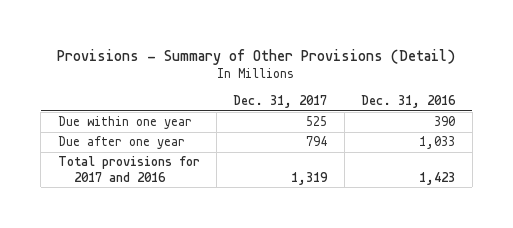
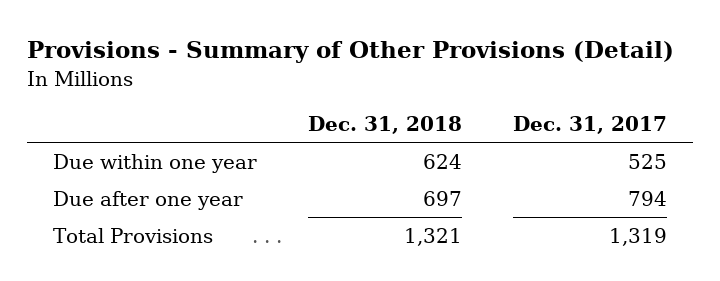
- | Dec. 31, 2017 | Dec. 31, 2016
+ | Dec. 31, 2018 | Dec. 31, 2017
- Total provisions for 2017 and 2016 | 1,319 | 1,423
+ Total Provisions | 1,321 | 1,319

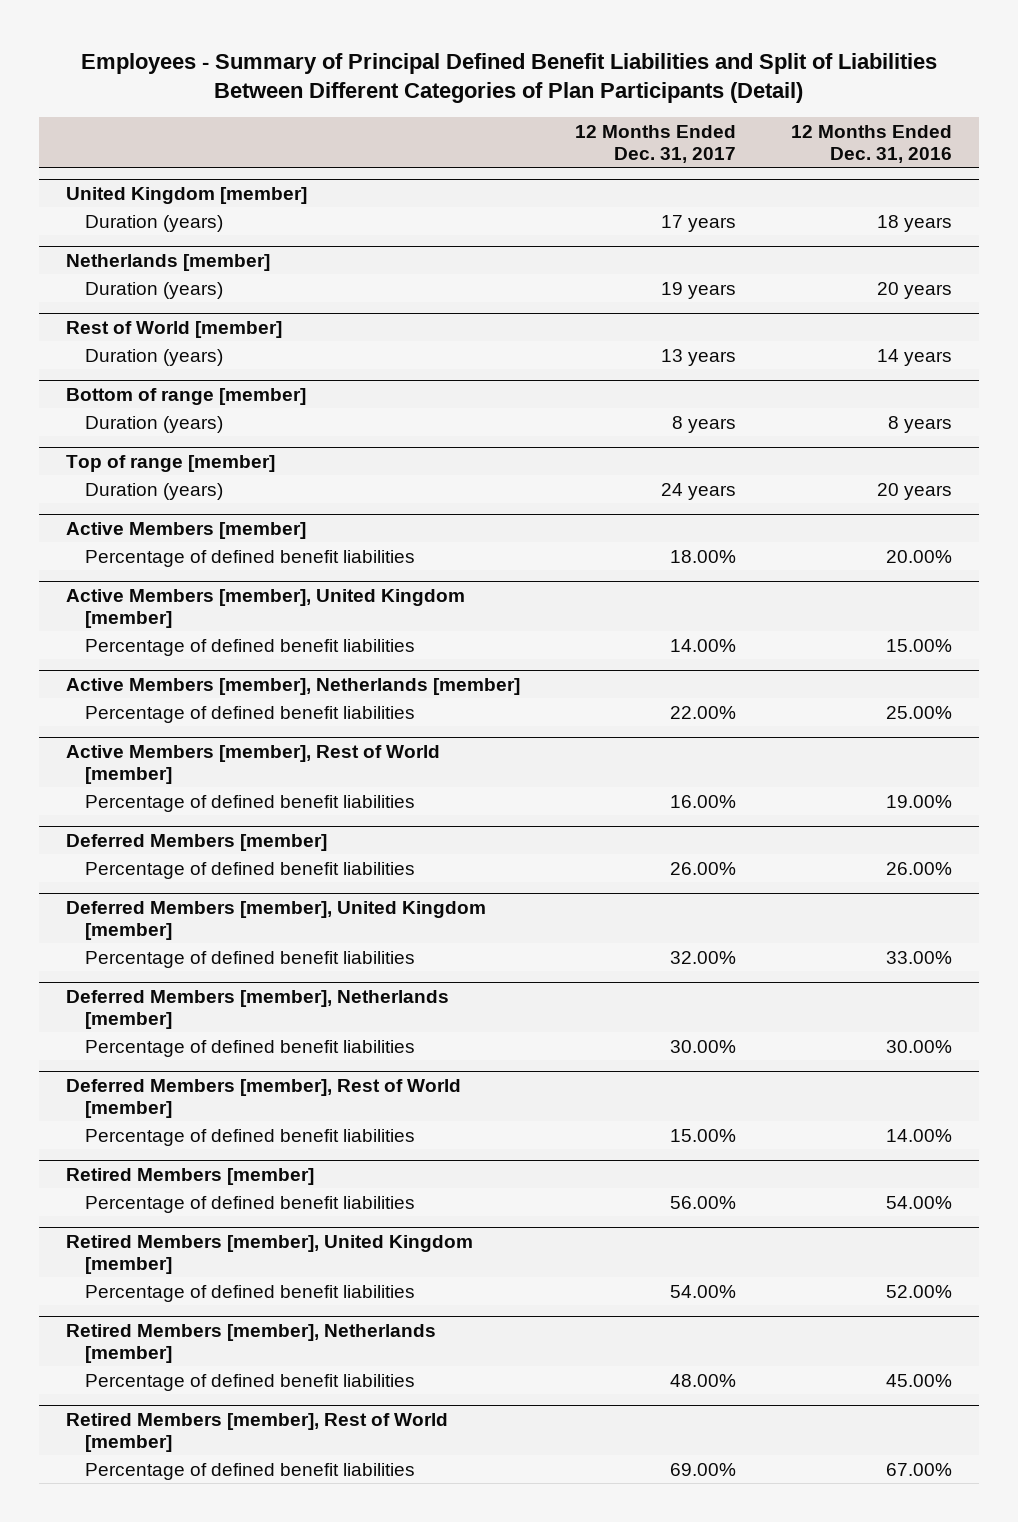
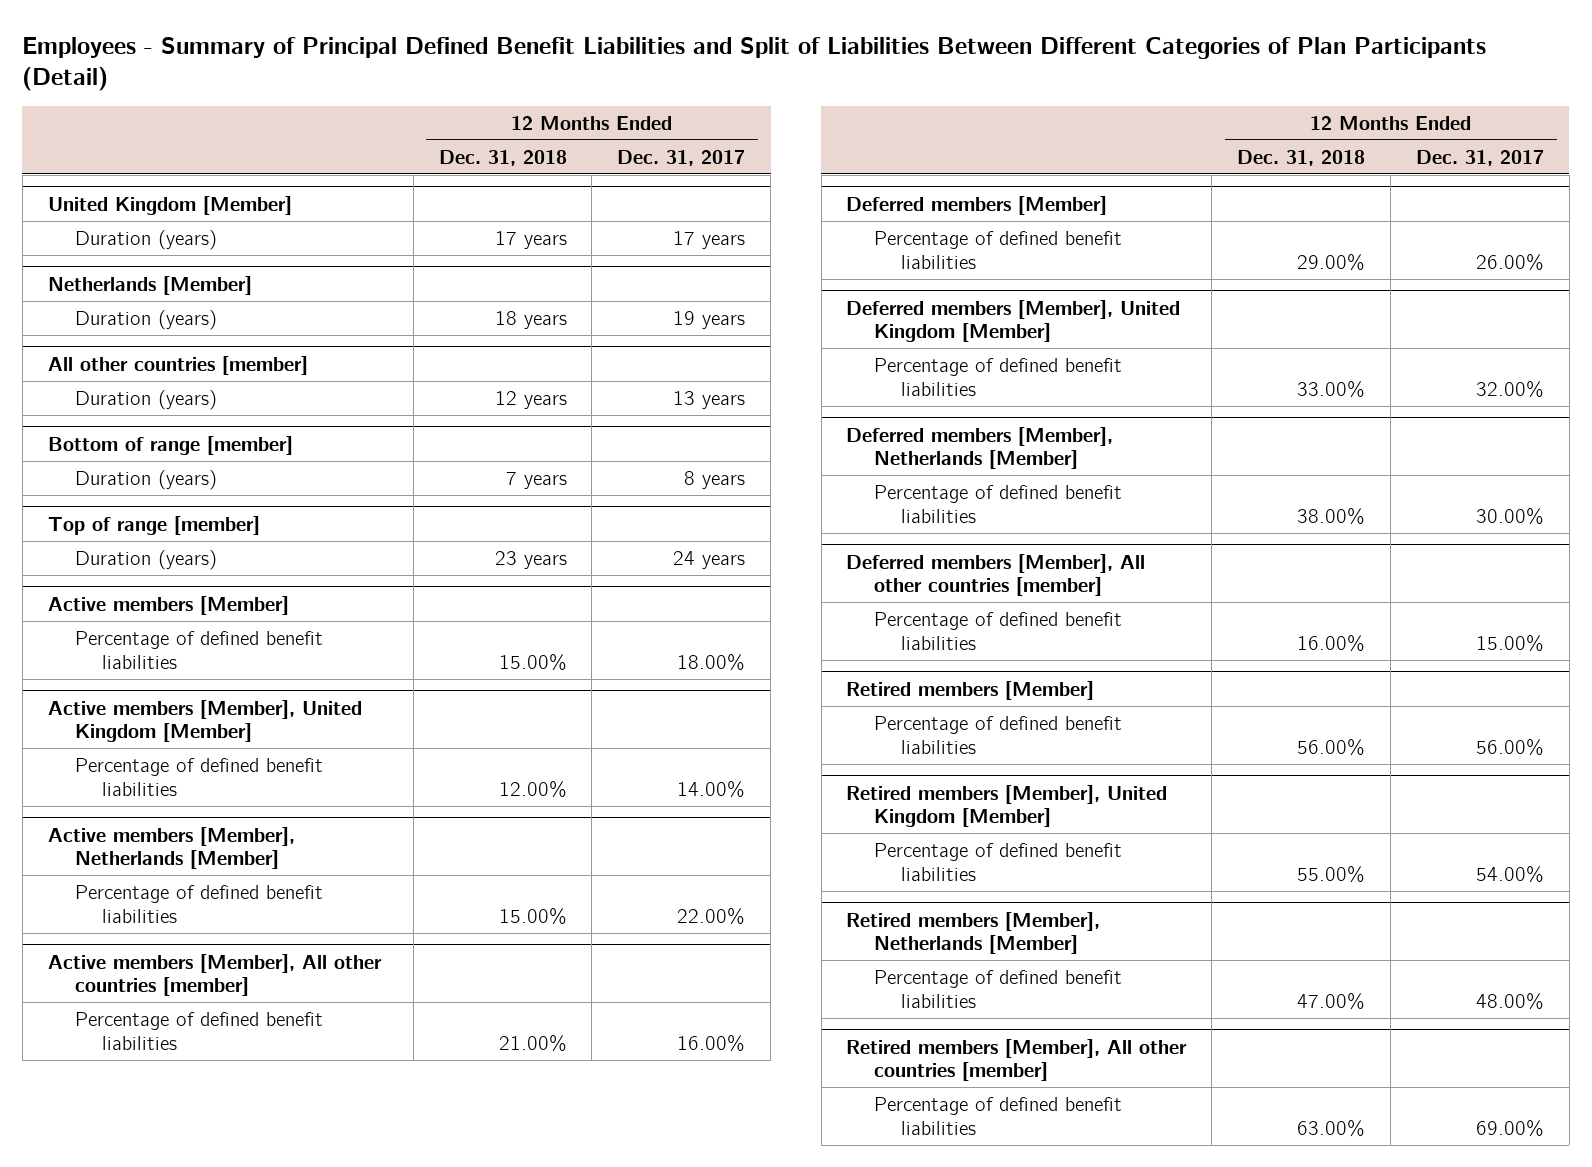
- | 12 Months Ended Dec. 31, 2017 | 12 Months Ended Dec. 31, 2016
+ | 12 Months Ended Dec. 31, 2018 | 12 Months Ended Dec. 31, 2017
- United Kingdom [member]
+ United Kingdom [Member]
- Netherlands [member]
+ Netherlands [Member]
- Rest of World [member]
+ All other countries [member]
- Active Members [member]
+ Active members [Member]
- Active Members [member], United Kingdom [member]
+ Active members [Member], United Kingdom [Member]
- Active Members [member], Netherlands [member]
+ Active members [Member], Netherlands [Member]
- Active Members [member], Rest of World [member]
+ Active members [Member], All other countries [member]
- Deferred Members [member]
+ Deferred members [Member]
- Deferred Members [member], United Kingdom [member]
+ Deferred members [Member], United Kingdom [Member]
- Deferred Members [member], Netherlands [member]
+ Deferred members [Member], Netherlands [Member]
- Deferred Members [member], Rest of World [member]
+ Deferred members [Member], All other countries [member]
- Retired Members [member]
+ Retired members [Member]
- Retired Members [member], United Kingdom [member]
+ Retired members [Member], United Kingdom [Member]
- Retired Members [member], Netherlands [member]
+ Retired members [Member], Netherlands [Member]
- Retired Members [member], Rest of World [member]
+ Retired members [Member], All other countries [member]

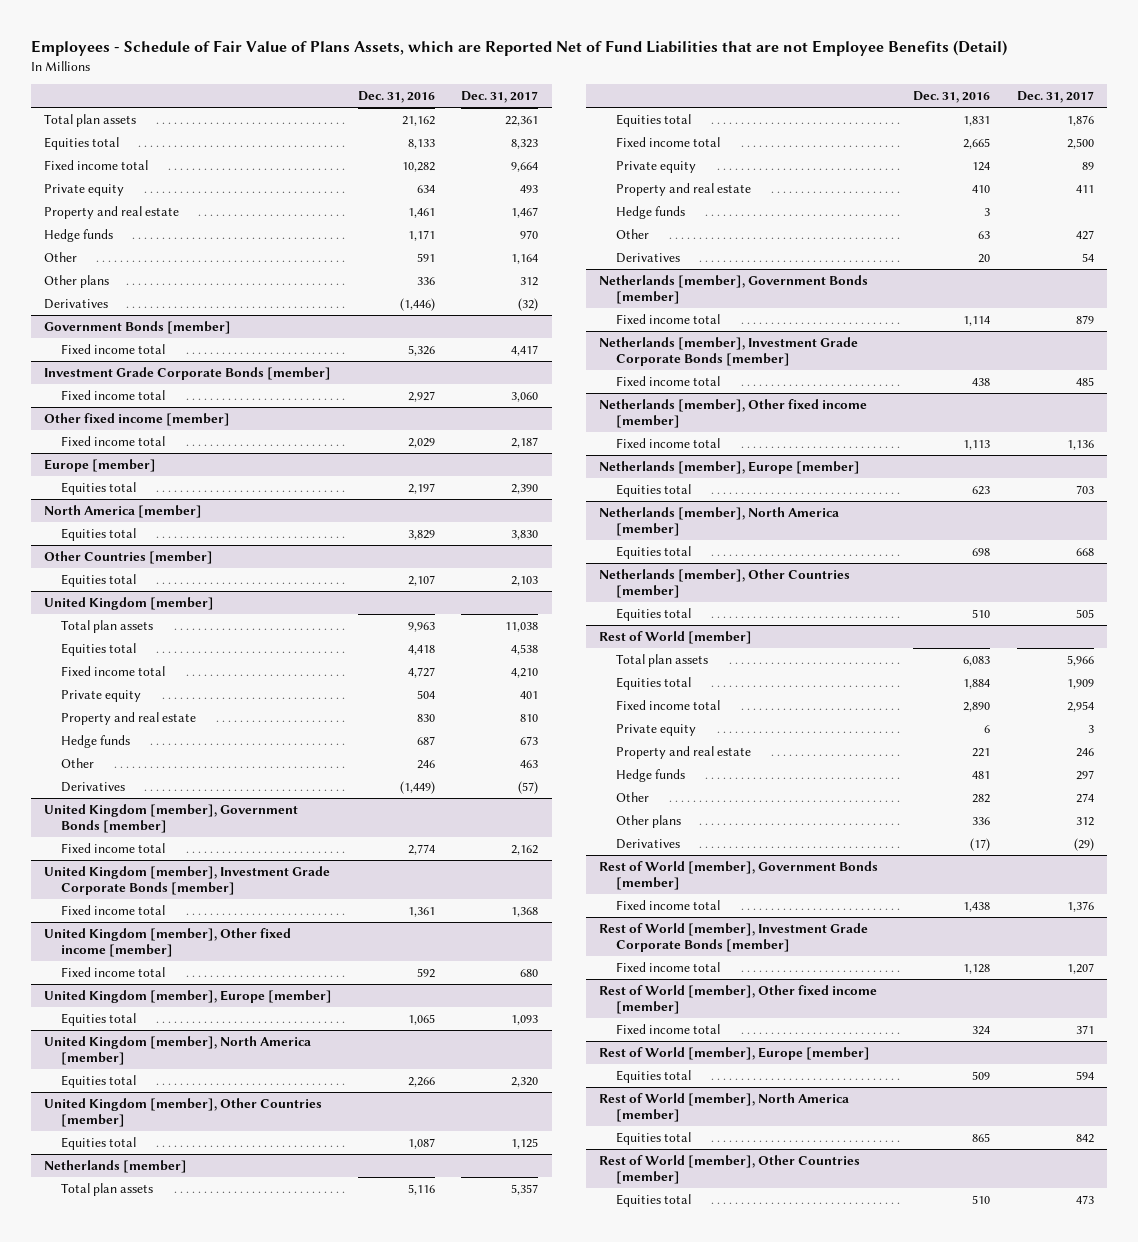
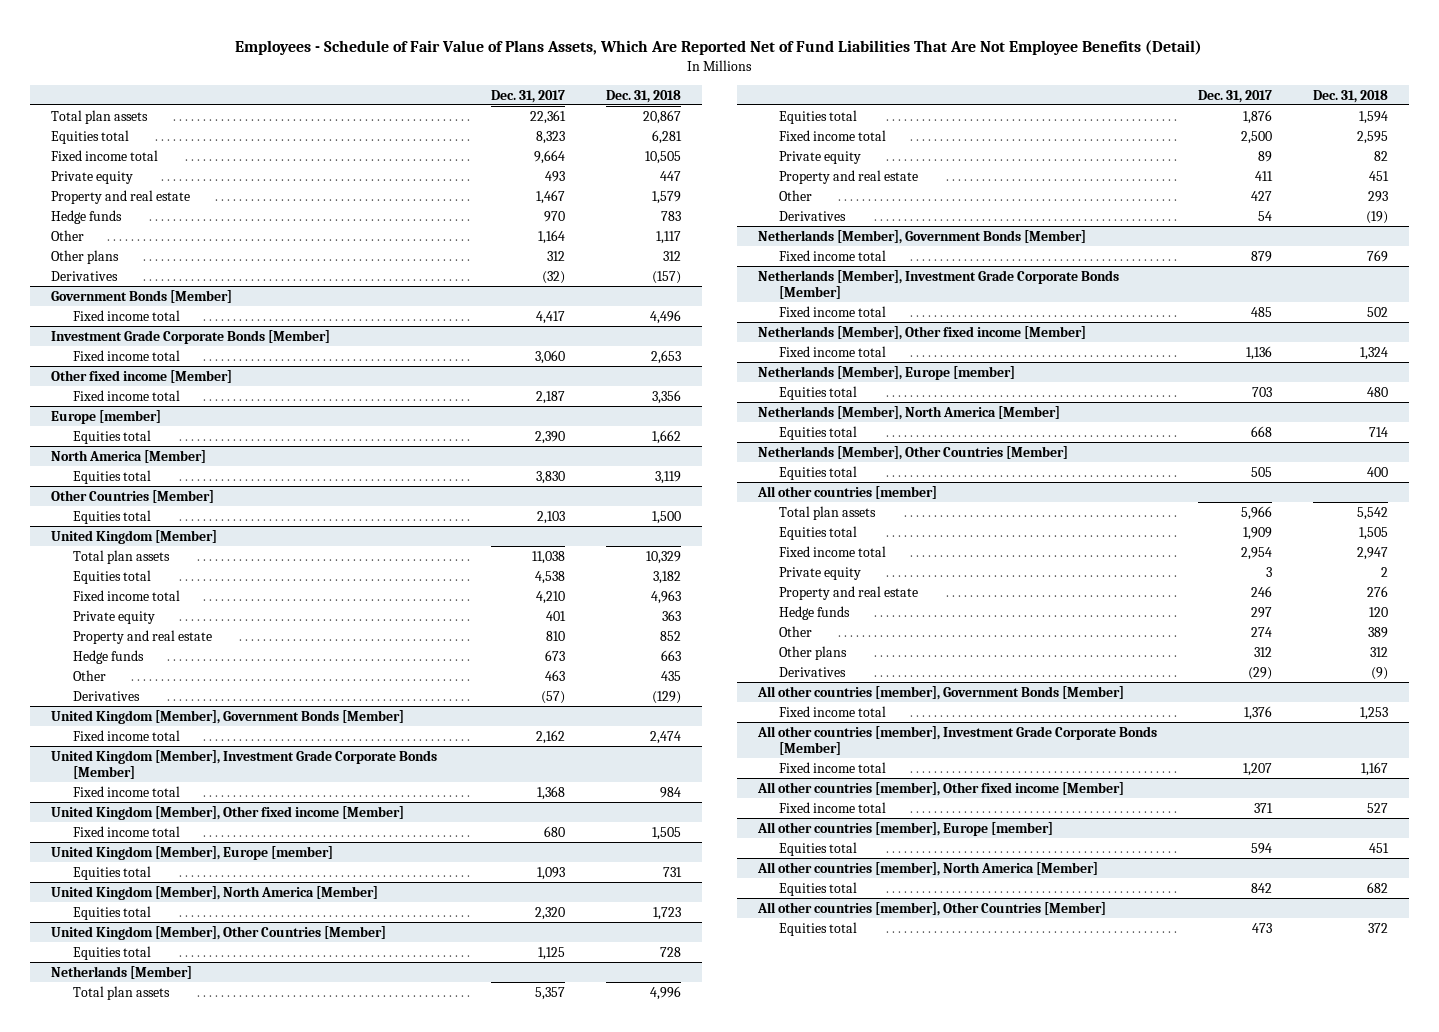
- Employees - Schedule of Fair Value of Plans Assets, which are Reported Net of Fund Liabilities that are not Employee Benefits (Detail)
+ Employees - Schedule of Fair Value of Plans Assets, Which Are Reported Net of Fund Liabilities That Are Not Employee Benefits (Detail)
- | Dec. 31, 2016 | Dec. 31, 2017
+ | Dec. 31, 2017 | Dec. 31, 2018
- Government Bonds [member]
+ Government Bonds [Member]
- Investment Grade Corporate Bonds [member]
+ Investment Grade Corporate Bonds [Member]
- Other fixed income [member]
+ Other fixed income [Member]
- North America [member]
+ North America [Member]
- Other Countries [member]
+ Other Countries [Member]
- United Kingdom [member]
+ United Kingdom [Member]
- United Kingdom [member], Government Bonds [member]
+ United Kingdom [Member], Government Bonds [Member]
- United Kingdom [member], Investment Grade Corporate Bonds [member]
+ United Kingdom [Member], Investment Grade Corporate Bonds [Member]
- United Kingdom [member], Other fixed income [member]
+ United Kingdom [Member], Other fixed income [Member]
- United Kingdom [member], Europe [member]
+ United Kingdom [Member], Europe [member]
- United Kingdom [member], North America [member]
+ United Kingdom [Member], North America [Member]
- United Kingdom [member], Other Countries [member]
+ United Kingdom [Member], Other Countries [Member]
- Netherlands [member]
+ Netherlands [Member]
- Hedge funds | 3 |
- Netherlands [member], Government Bonds [member]
+ Netherlands [Member], Government Bonds [Member]
- Netherlands [member], Investment Grade Corporate Bonds [member]
+ Netherlands [Member], Investment Grade Corporate Bonds [Member]
- Netherlands [member], Other fixed income [member]
+ Netherlands [Member], Other fixed income [Member]
- Netherlands [member], Europe [member]
+ Netherlands [Member], Europe [member]
- Netherlands [member], North America [member]
+ Netherlands [Member], North America [Member]
- Netherlands [member], Other Countries [member]
+ Netherlands [Member], Other Countries [Member]
- Rest of World [member]
+ All other countries [member]
- Rest of World [member], Government Bonds [member]
+ All other countries [member], Government Bonds [Member]
- Rest of World [member], Investment Grade Corporate Bonds [member]
+ All other countries [member], Investment Grade Corporate Bonds [Member]
- Rest of World [member], Other fixed income [member]
+ All other countries [member], Other fixed income [Member]
- Rest of World [member], Europe [member]
+ All other countries [member], Europe [member]
- Rest of World [member], North America [member]
+ All other countries [member], North America [Member]
- Rest of World [member], Other Countries [member]
+ All other countries [member], Other Countries [Member]

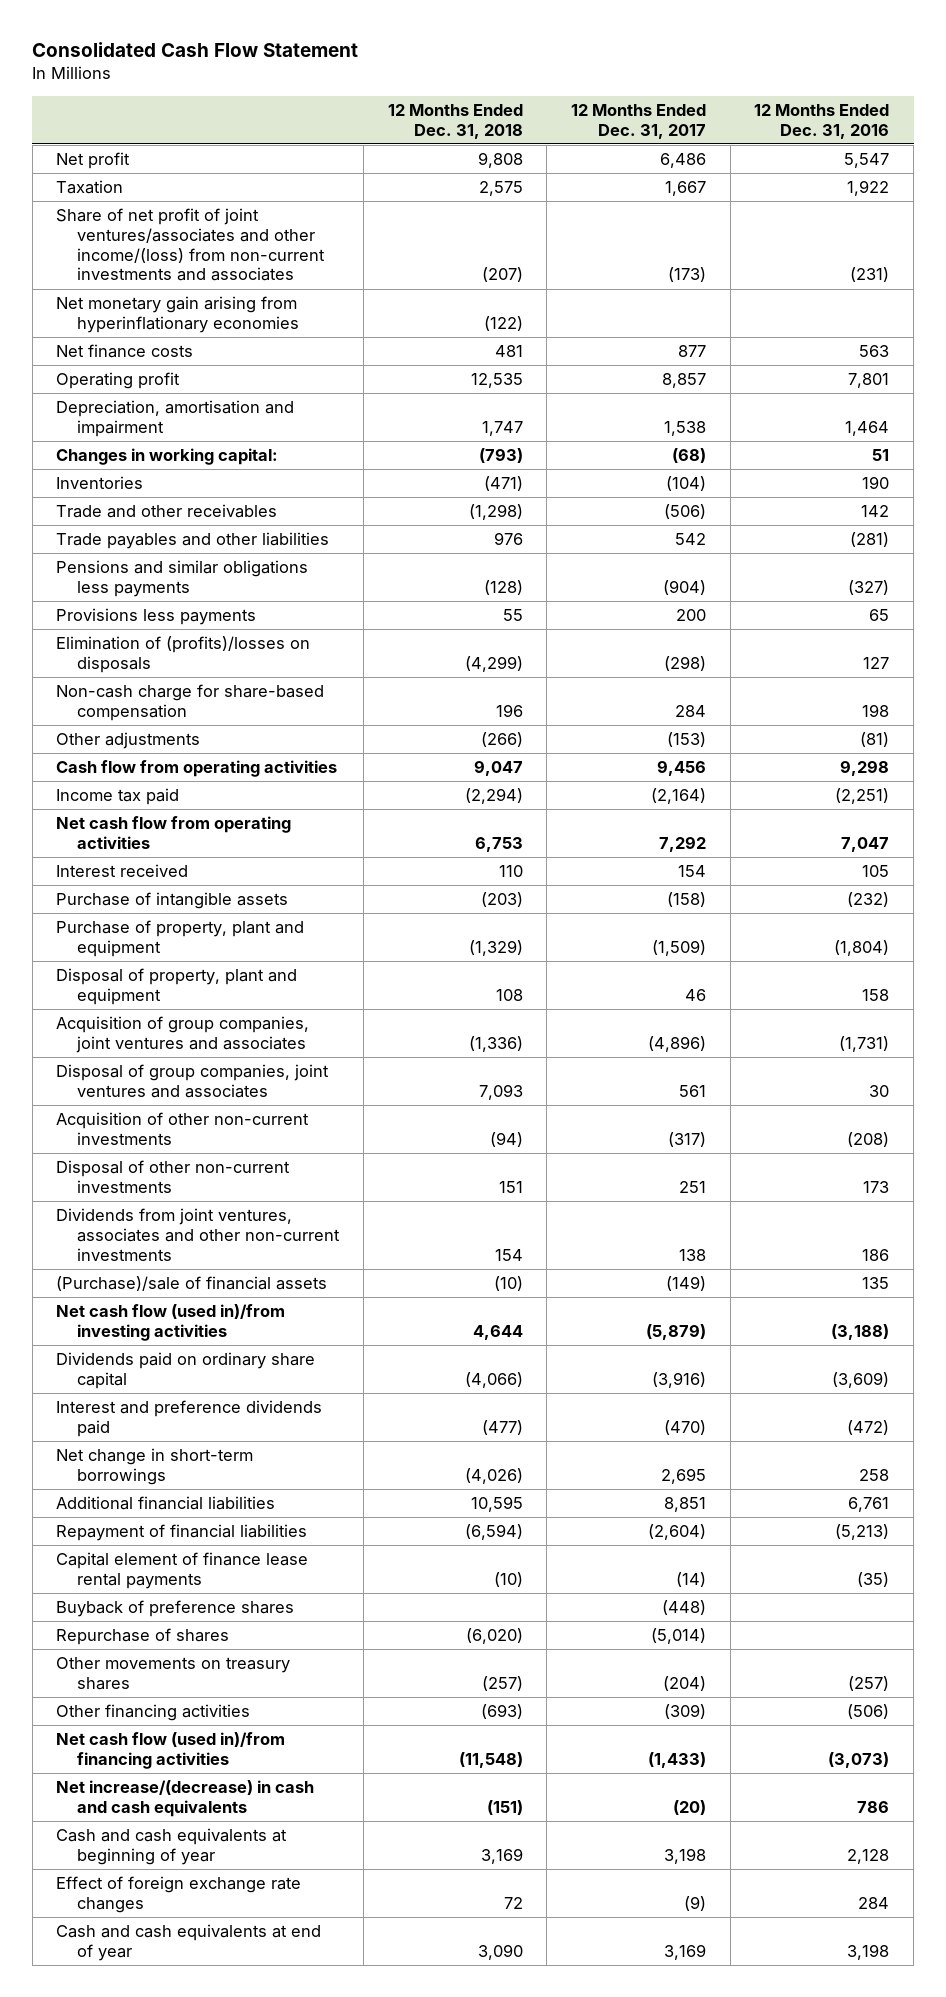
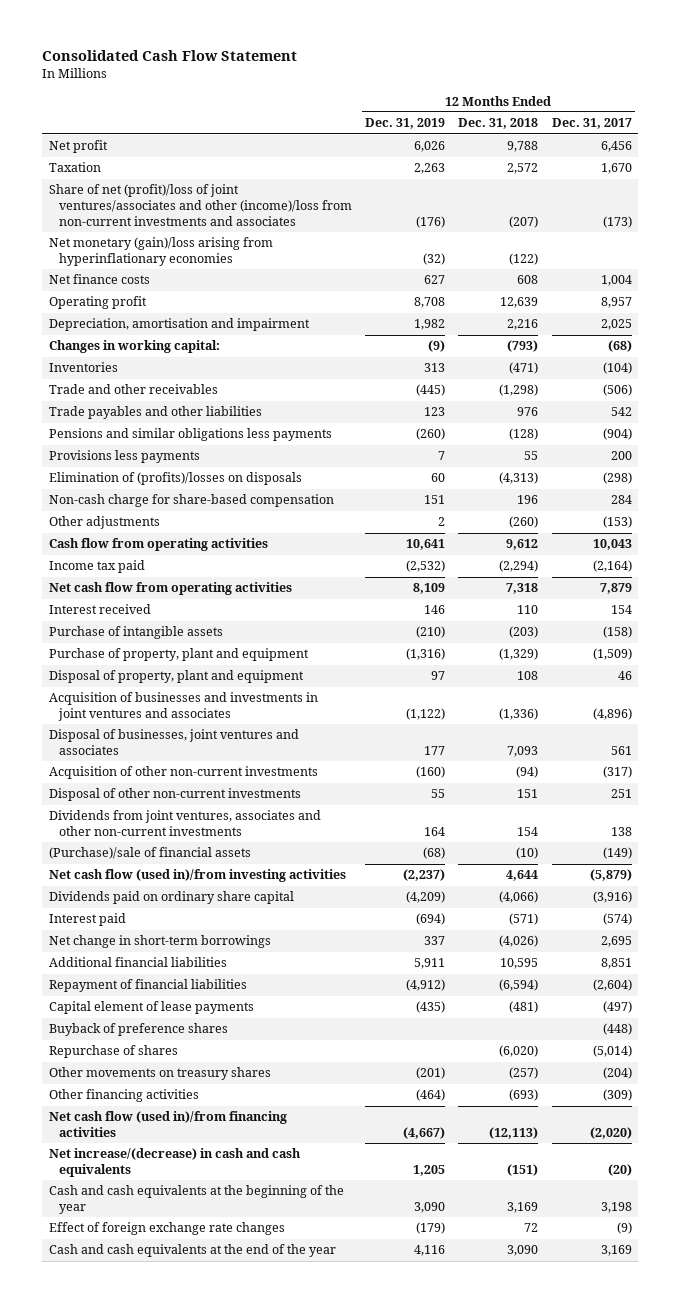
- | 12 Months Ended Dec. 31, 2018 | 12 Months Ended Dec. 31, 2017 | 12 Months Ended Dec. 31, 2016
+ | 12 Months Ended Dec. 31, 2019 | 12 Months Ended Dec. 31, 2018 | 12 Months Ended Dec. 31, 2017
- Net profit | 9,808 | 6,486 | 5,547
- Taxation | 2,575 | 1,667 | 1,922
- Share of net profit of joint ventures/associates and other income/(loss) from non-current investments and associates | (207) | (173) | (231)
- Net monetary gain arising from hyperinflationary economies | (122) | |
- Net finance costs | 481 | 877 | 563
- Operating profit | 12,535 | 8,857 | 7,801
- Depreciation, amortisation and impairment | 1,747 | 1,538 | 1,464
+ Net profit | 6,026 | 9,788 | 6,456
+ Taxation | 2,263 | 2,572 | 1,670
+ Share of net (profit)/loss of joint ventures/associates and other (income)/loss from non-current investments and associates | (176) | (207) | (173)
+ Net monetary (gain)/loss arising from hyperinflationary economies | (32) | (122) |
+ Net finance costs | 627 | 608 | 1,004
+ Operating profit | 8,708 | 12,639 | 8,957
+ Depreciation, amortisation and impairment | 1,982 | 2,216 | 2,025
- Elimination of (profits)/losses on disposals | (4,299) | (298) | 127
+ Elimination of (profits)/losses on disposals | 60 | (4,313) | (298)
- Other adjustments | (266) | (153) | (81)
- Cash flow from operating activities | 9,047 | 9,456 | 9,298
+ Other adjustments | 2 | (260) | (153)
+ Cash flow from operating activities | 10,641 | 9,612 | 10,043
- Net cash flow from operating activities | 6,753 | 7,292 | 7,047
+ Net cash flow from operating activities | 8,109 | 7,318 | 7,879
- Acquisition of group companies, joint ventures and associates | (1,336) | (4,896) | (1,731)
- Disposal of group companies, joint ventures and associates | 7,093 | 561 | 30
+ Acquisition of businesses and investments in joint ventures and associates | (1,122) | (1,336) | (4,896)
+ Disposal of businesses, joint ventures and associates | 177 | 7,093 | 561
- Interest and preference dividends paid | (477) | (470) | (472)
+ Interest paid | (694) | (571) | (574)
- Capital element of finance lease rental payments | (10) | (14) | (35)
+ Capital element of lease payments | (435) | (481) | (497)
- Net cash flow (used in)/from financing activities | (11,548) | (1,433) | (3,073)
+ Net cash flow (used in)/from financing activities | (4,667) | (12,113) | (2,020)
- Cash and cash equivalents at beginning of year | 3,169 | 3,198 | 2,128
+ Cash and cash equivalents at the beginning of the year | 3,090 | 3,169 | 3,198
- Cash and cash equivalents at end of year | 3,090 | 3,169 | 3,198
+ Cash and cash equivalents at the end of the year | 4,116 | 3,090 | 3,169

